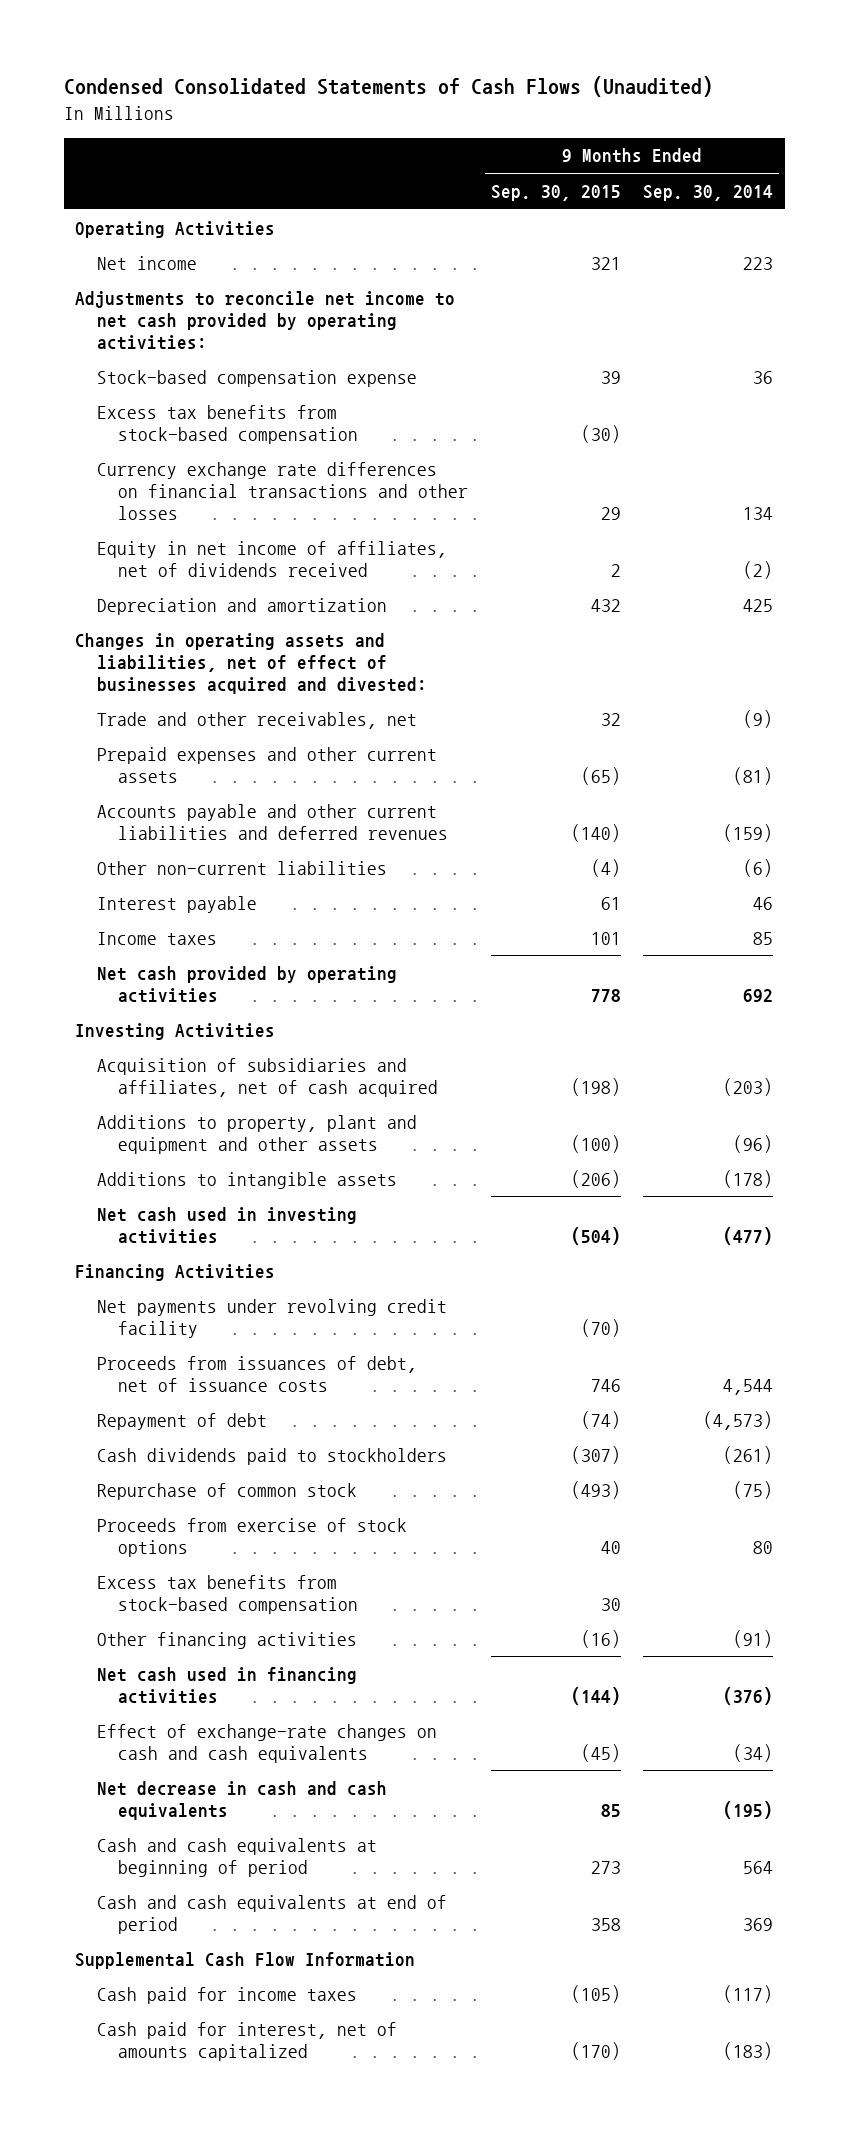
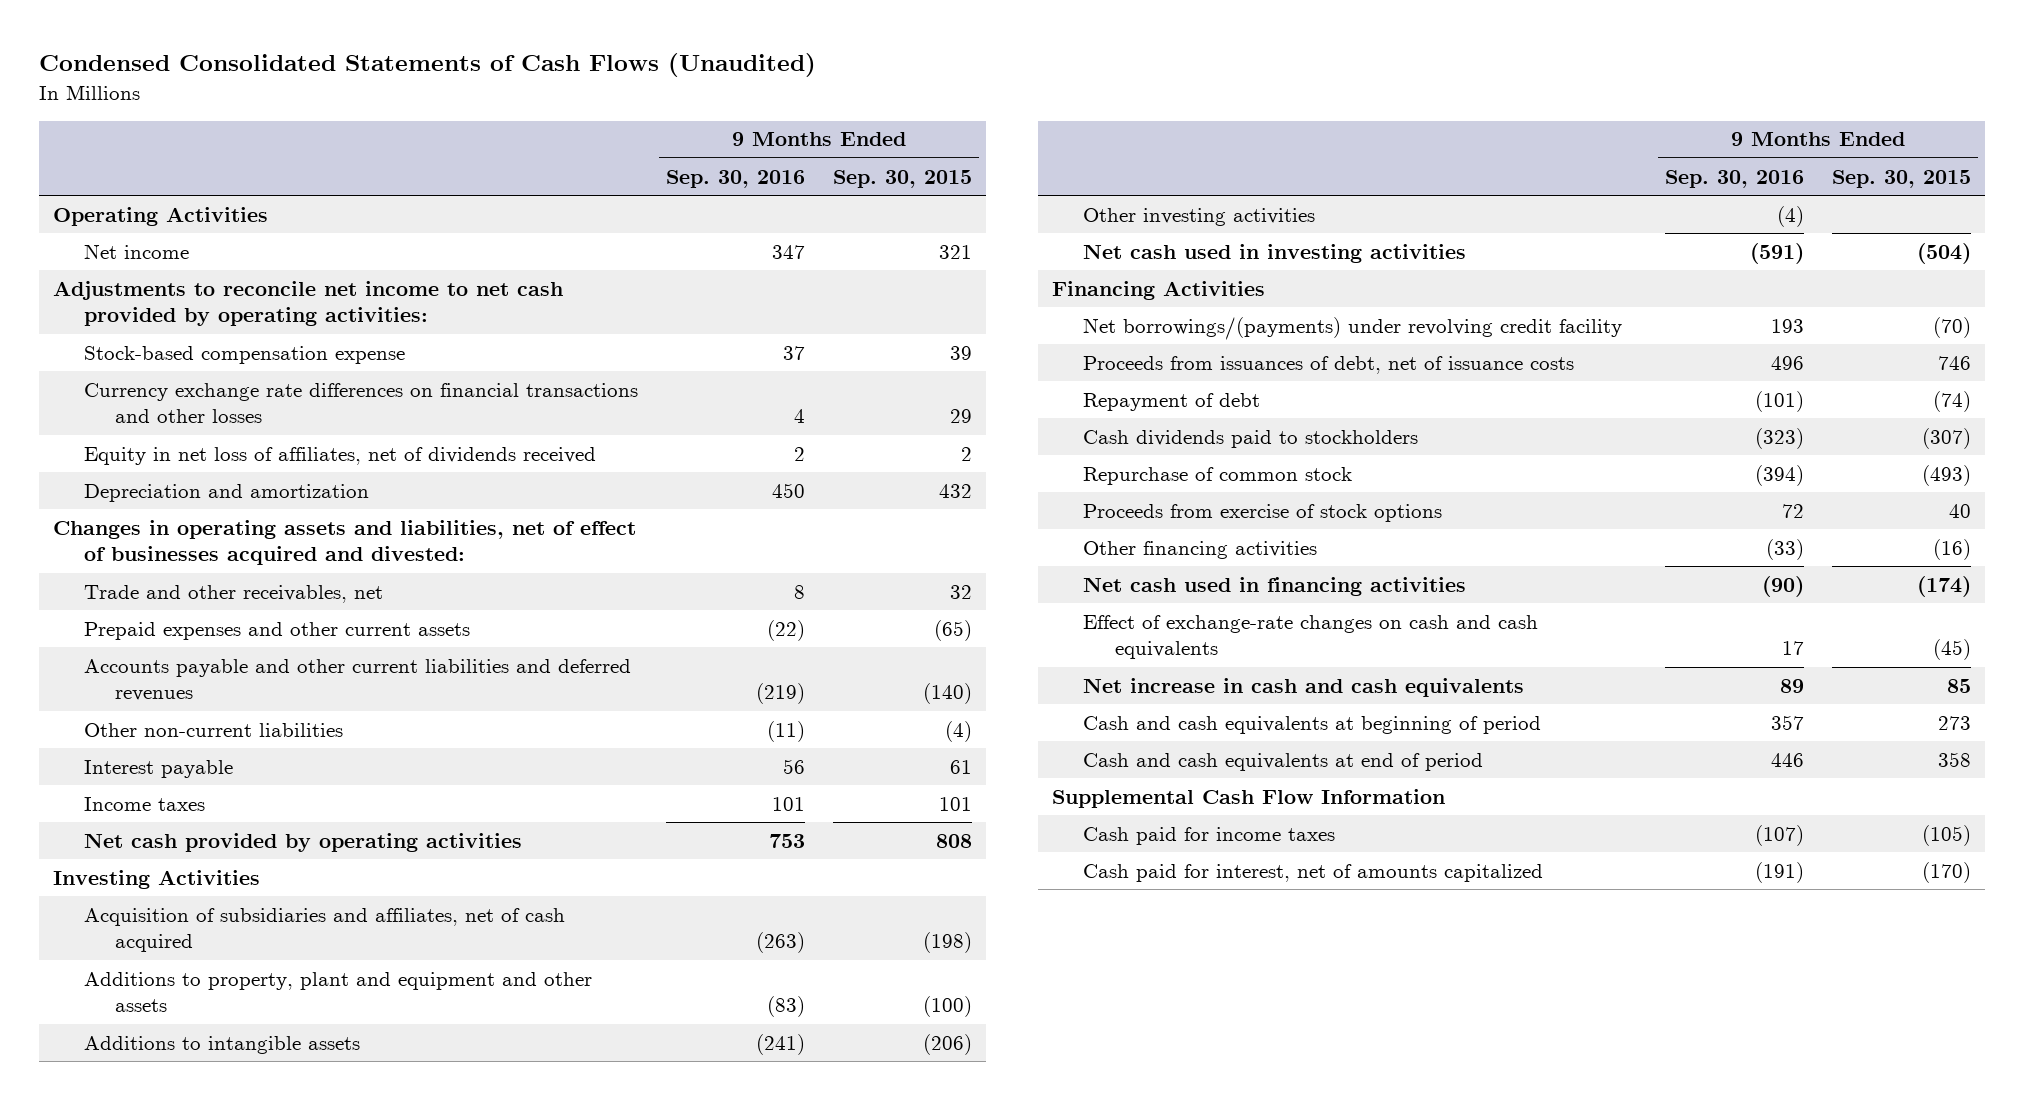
- | 9 Months Ended Sep. 30, 2015 | 9 Months Ended Sep. 30, 2014
+ | 9 Months Ended Sep. 30, 2016 | 9 Months Ended Sep. 30, 2015
- Excess tax benefits from stock-based compensation | (30) |
- Equity in net income of affiliates, net of dividends received | 2 | (2)
+ Equity in net loss of affiliates, net of dividends received | 2 | 2
- Net cash provided by operating activities | 778 | 692
+ Net cash provided by operating activities | 753 | 808
+ Other investing activities | (4) |
- Net payments under revolving credit facility | (70) |
+ Net borrowings/(payments) under revolving credit facility | 193 | (70)
- Excess tax benefits from stock-based compensation | 30 |
- Net cash used in financing activities | (144) | (376)
+ Net cash used in financing activities | (90) | (174)
- Net decrease in cash and cash equivalents | 85 | (195)
+ Net increase in cash and cash equivalents | 89 | 85

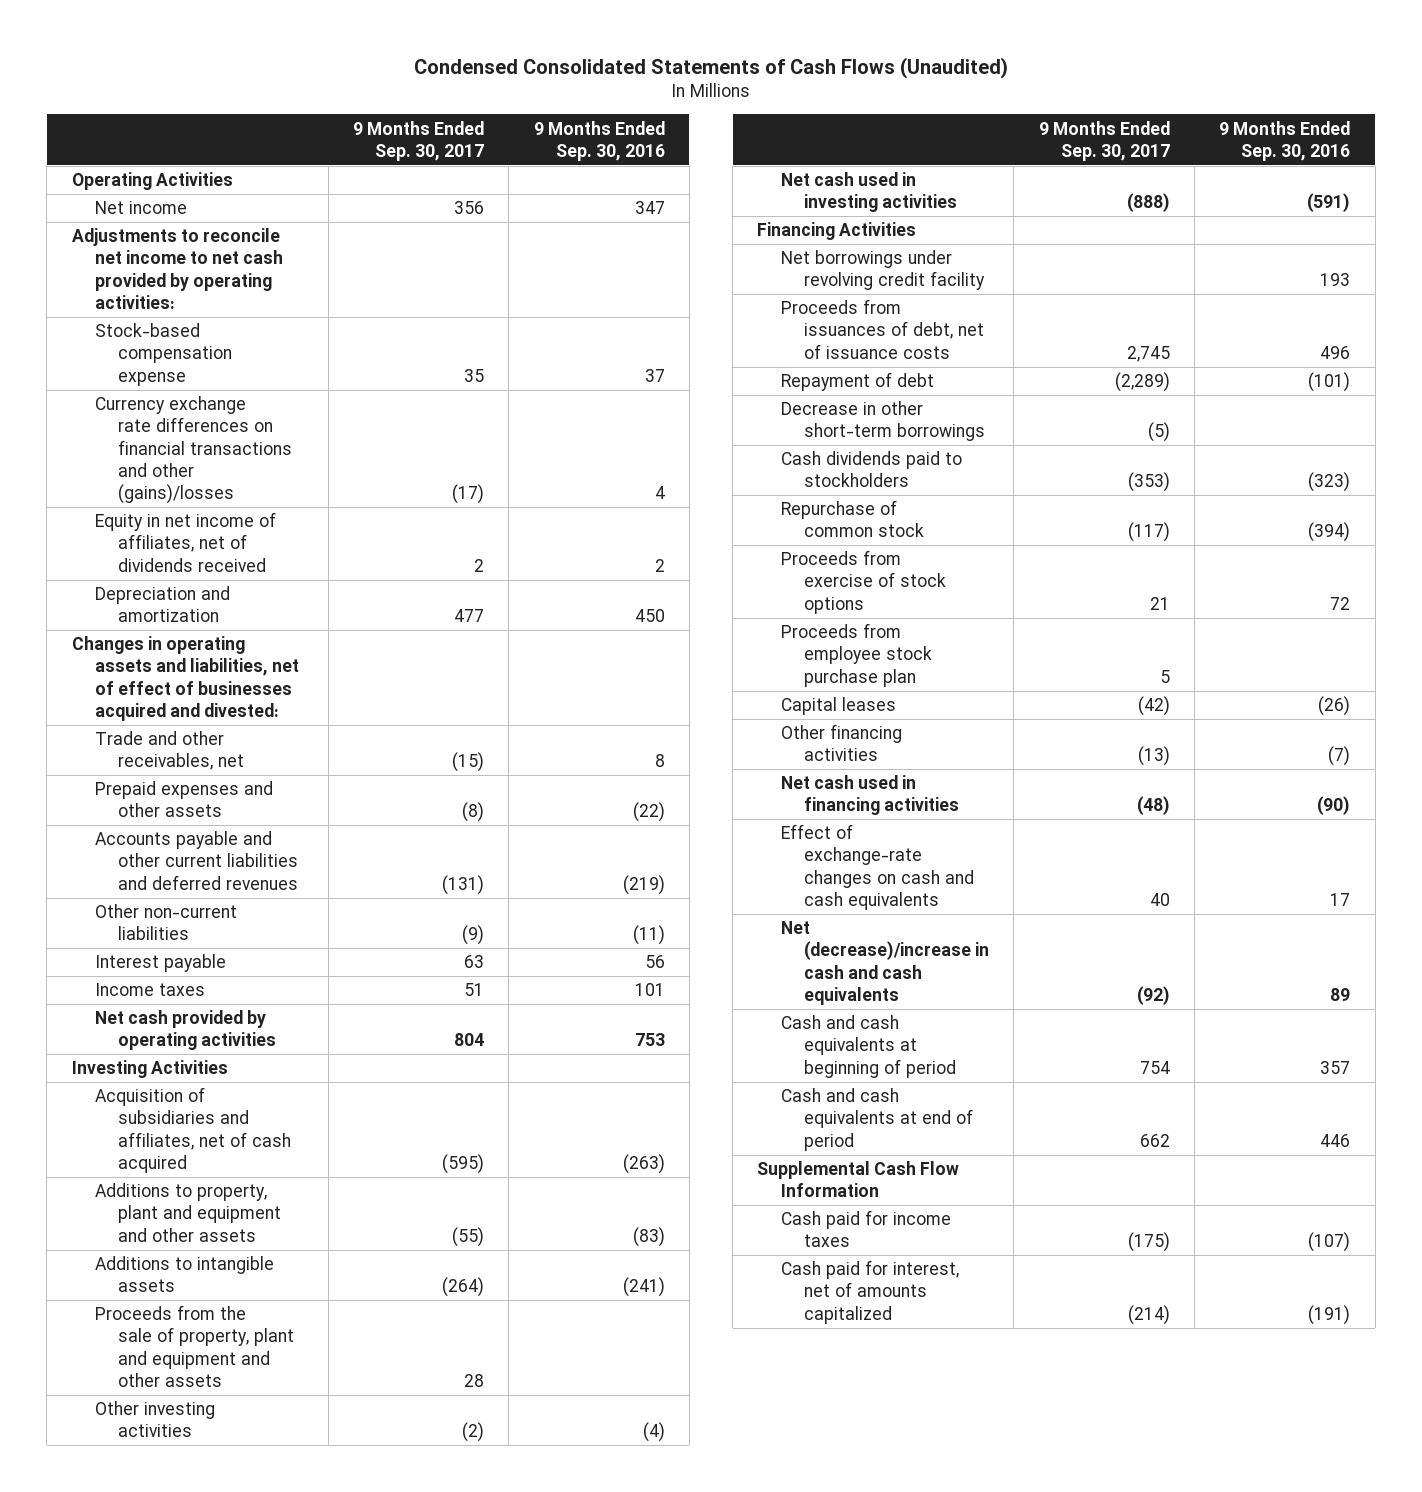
- | 9 Months Ended Sep. 30, 2016 | 9 Months Ended Sep. 30, 2015
+ | 9 Months Ended Sep. 30, 2017 | 9 Months Ended Sep. 30, 2016
- Currency exchange rate differences on financial transactions and other losses | 4 | 29
- Equity in net loss of affiliates, net of dividends received | 2 | 2
+ Currency exchange rate differences on financial transactions and other (gains)/losses | (17) | 4
+ Equity in net income of affiliates, net of dividends received | 2 | 2
- Prepaid expenses and other current assets | (22) | (65)
+ Prepaid expenses and other assets | (8) | (22)
+ Proceeds from the sale of property, plant and equipment and other assets | 28 |
- Net borrowings/(payments) under revolving credit facility | 193 | (70)
+ Net borrowings under revolving credit facility | | 193
+ Decrease in other short-term borrowings | (5) |
- Other financing activities | (33) | (16)
+ Proceeds from employee stock purchase plan | 5 |
+ Capital leases | (42) | (26)
+ Other financing activities | (13) | (7)
- Net increase in cash and cash equivalents | 89 | 85
+ Net (decrease)/increase in cash and cash equivalents | (92) | 89

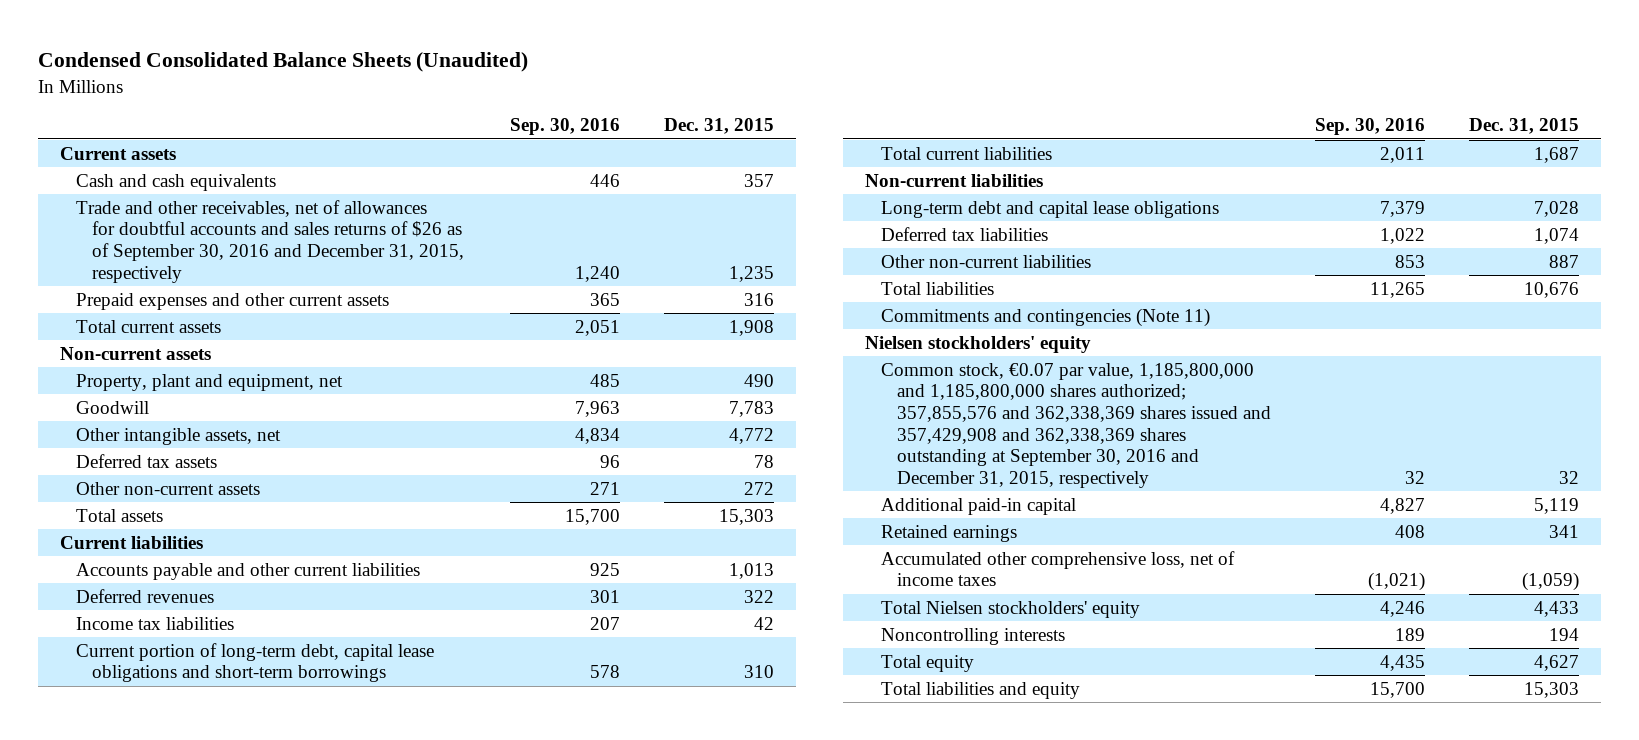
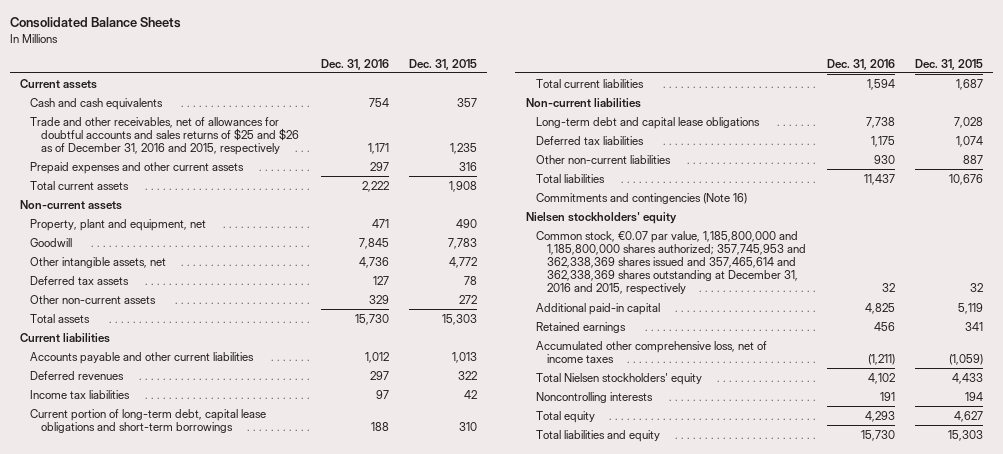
- Condensed Consolidated Balance Sheets (Unaudited)
+ Consolidated Balance Sheets
- | Sep. 30, 2016 | Dec. 31, 2015
+ | Dec. 31, 2016 | Dec. 31, 2015
- Trade and other receivables, net of allowances for doubtful accounts and sales returns of $26 as of September 30, 2016 and December 31, 2015, respectively | 1,240 | 1,235
+ Trade and other receivables, net of allowances for doubtful accounts and sales returns of $25 and $26 as of December 31, 2016 and 2015, respectively | 1,171 | 1,235
- Commitments and contingencies (Note 11)
+ Commitments and contingencies (Note 16)
- Common stock, €0.07 par value, 1,185,800,000 and 1,185,800,000 shares authorized; 357,855,576 and 362,338,369 shares issued and 357,429,908 and 362,338,369 shares outstanding at September 30, 2016 and December 31, 2015, respectively | 32 | 32
+ Common stock, €0.07 par value, 1,185,800,000 and 1,185,800,000 shares authorized; 357,745,953 and 362,338,369 shares issued and 357,465,614 and 362,338,369 shares outstanding at December 31, 2016 and 2015, respectively | 32 | 32

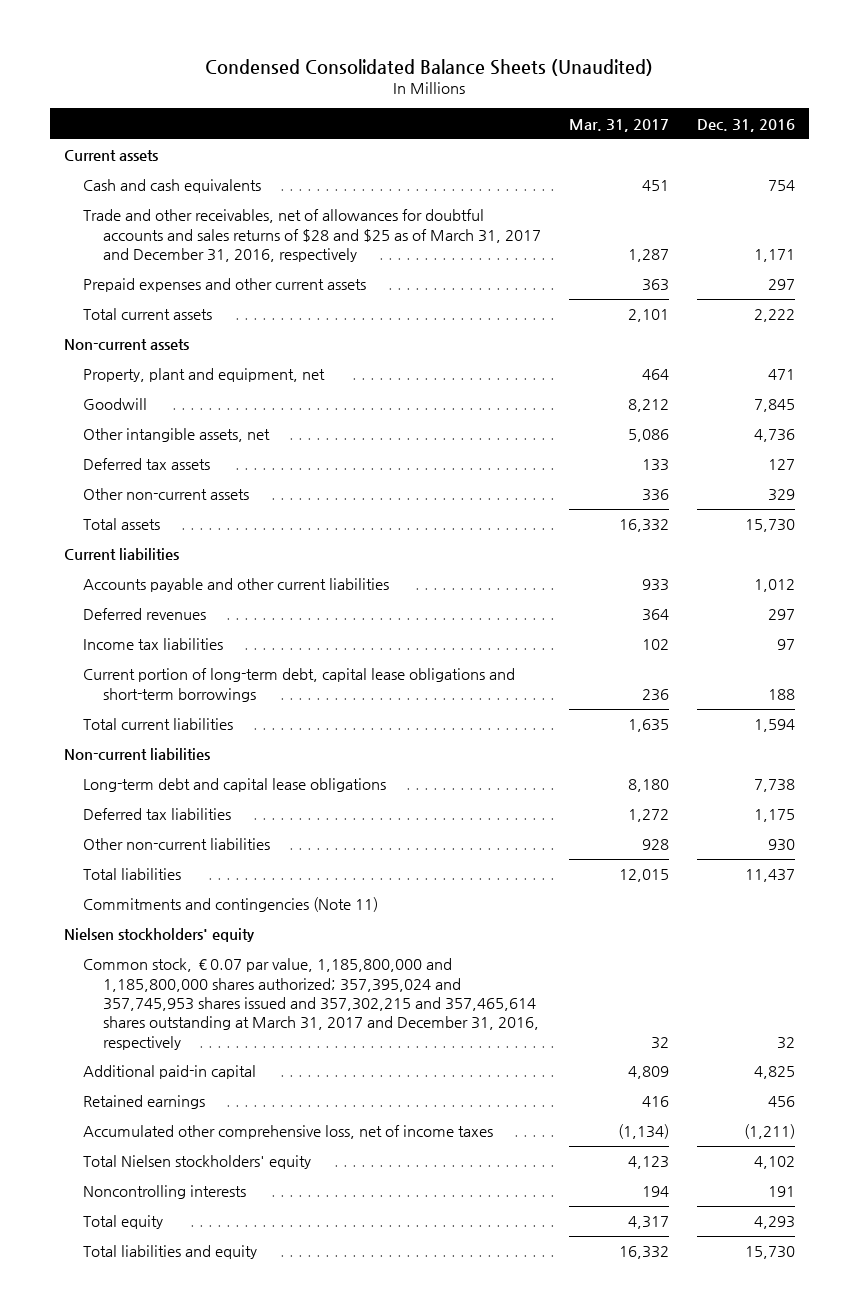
- Consolidated Balance Sheets
+ Condensed Consolidated Balance Sheets (Unaudited)
- | Dec. 31, 2016 | Dec. 31, 2015
+ | Mar. 31, 2017 | Dec. 31, 2016
- Trade and other receivables, net of allowances for doubtful accounts and sales returns of $25 and $26 as of December 31, 2016 and 2015, respectively | 1,171 | 1,235
+ Trade and other receivables, net of allowances for doubtful accounts and sales returns of $28 and $25 as of March 31, 2017 and December 31, 2016, respectively | 1,287 | 1,171
- Commitments and contingencies (Note 16)
+ Commitments and contingencies (Note 11)
- Common stock, €0.07 par value, 1,185,800,000 and 1,185,800,000 shares authorized; 357,745,953 and 362,338,369 shares issued and 357,465,614 and 362,338,369 shares outstanding at December 31, 2016 and 2015, respectively | 32 | 32
+ Common stock, €0.07 par value, 1,185,800,000 and 1,185,800,000 shares authorized; 357,395,024 and 357,745,953 shares issued and 357,302,215 and 357,465,614 shares outstanding at March 31, 2017 and December 31, 2016, respectively | 32 | 32

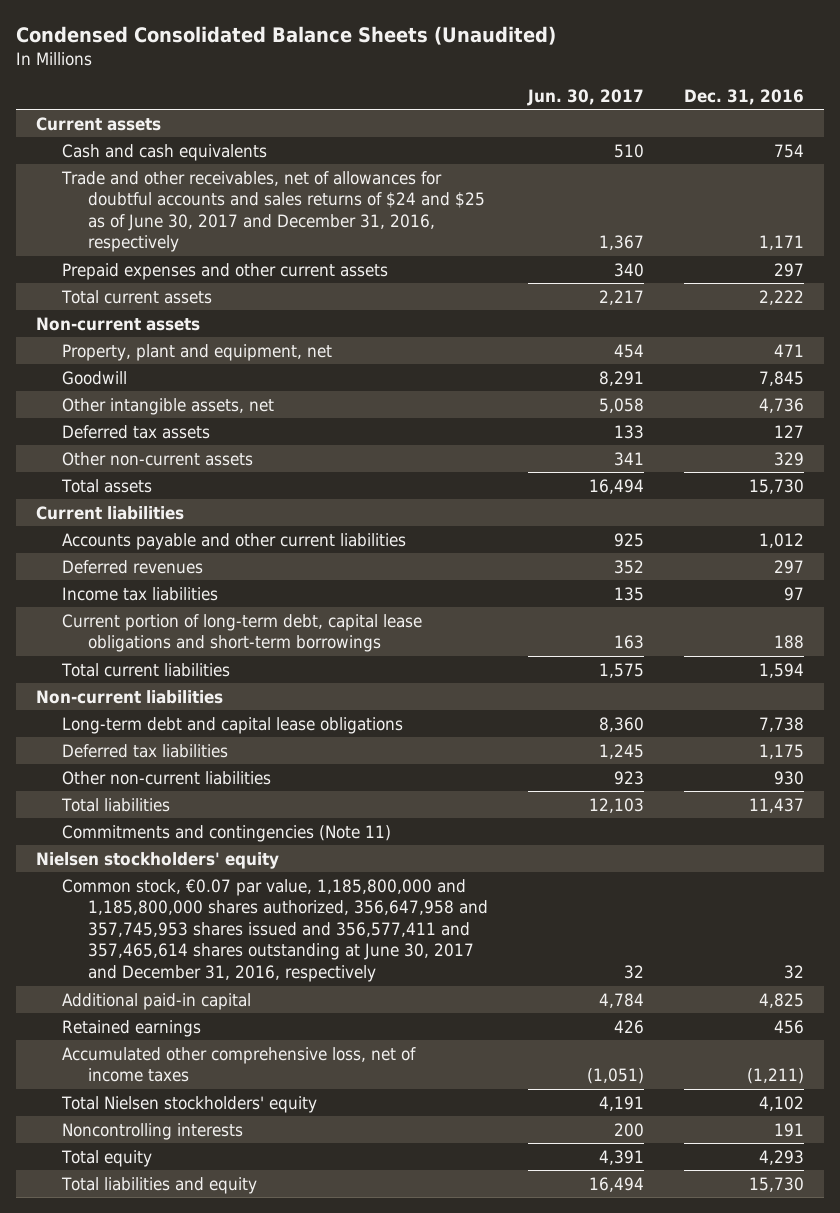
- | Mar. 31, 2017 | Dec. 31, 2016
+ | Jun. 30, 2017 | Dec. 31, 2016
- Trade and other receivables, net of allowances for doubtful accounts and sales returns of $28 and $25 as of March 31, 2017 and December 31, 2016, respectively | 1,287 | 1,171
+ Trade and other receivables, net of allowances for doubtful accounts and sales returns of $24 and $25 as of June 30, 2017 and December 31, 2016, respectively | 1,367 | 1,171
- Common stock, €0.07 par value, 1,185,800,000 and 1,185,800,000 shares authorized; 357,395,024 and 357,745,953 shares issued and 357,302,215 and 357,465,614 shares outstanding at March 31, 2017 and December 31, 2016, respectively | 32 | 32
+ Common stock, €0.07 par value, 1,185,800,000 and 1,185,800,000 shares authorized, 356,647,958 and 357,745,953 shares issued and 356,577,411 and 357,465,614 shares outstanding at June 30, 2017 and December 31, 2016, respectively | 32 | 32

